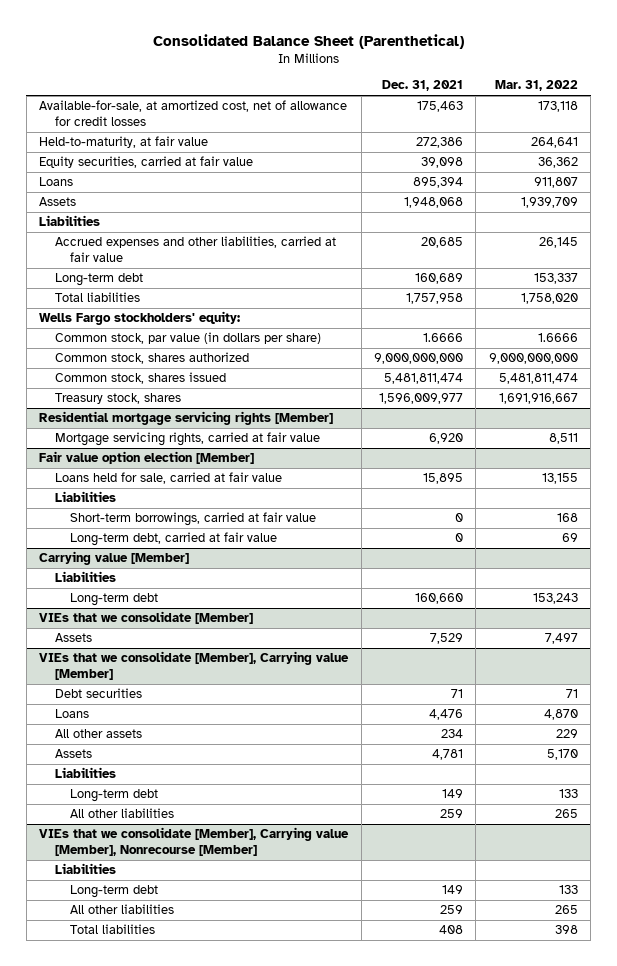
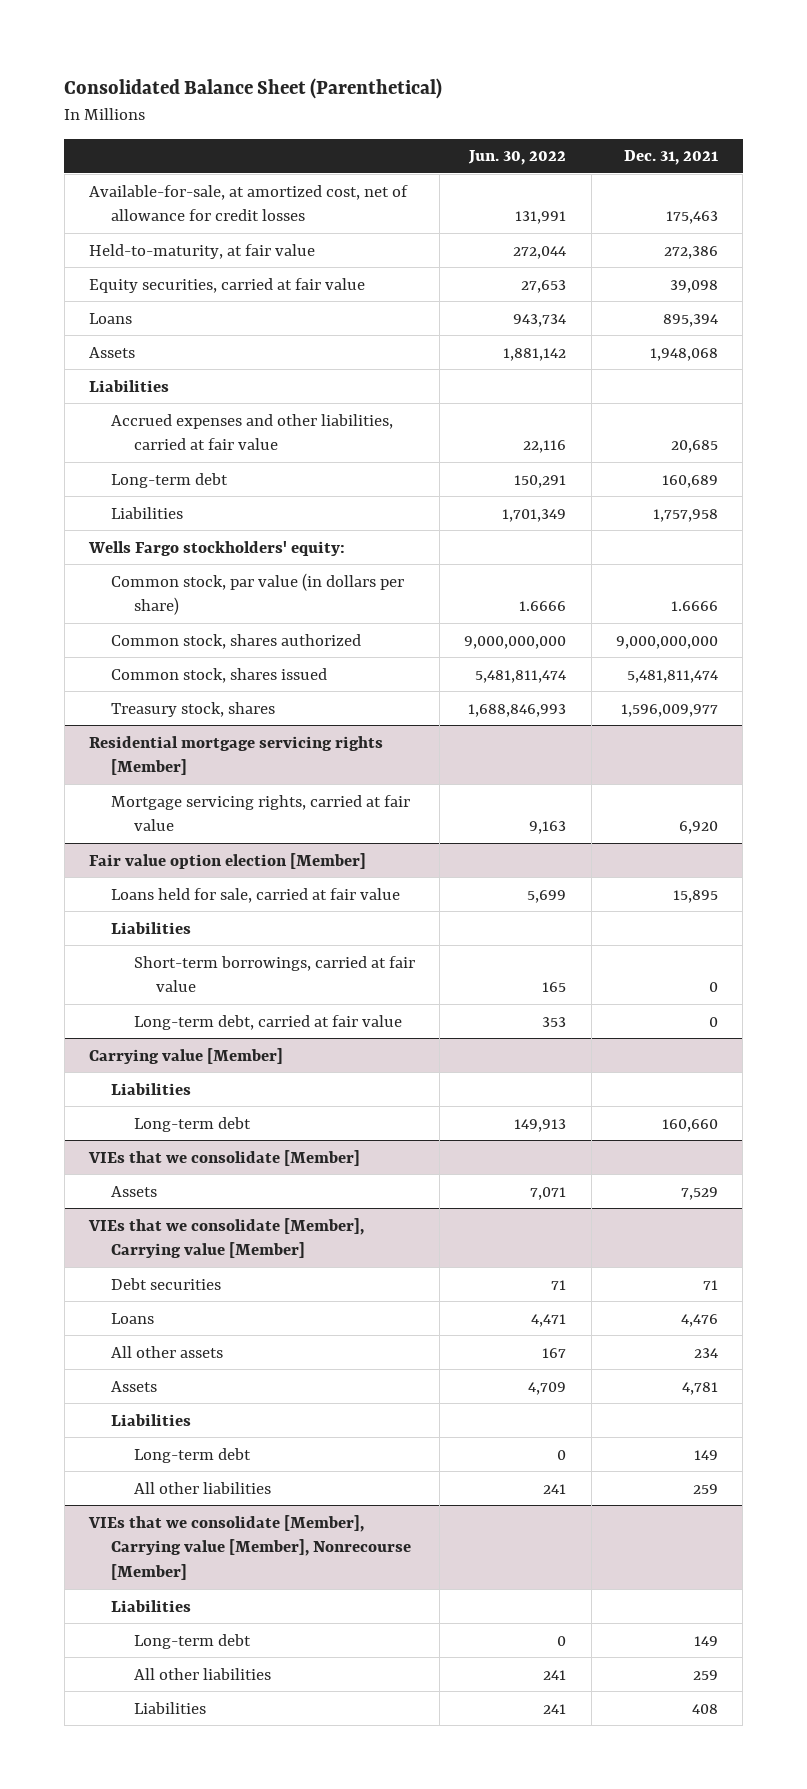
- | Dec. 31, 2021 | Mar. 31, 2022
+ | Jun. 30, 2022 | Dec. 31, 2021
- Total liabilities | 1,757,958 | 1,758,020
+ Liabilities | 1,701,349 | 1,757,958
@ VIEs that we consolidate [Member], Carrying value [Member], Nonrecourse [Member]
- Total liabilities | 408 | 398
+ Liabilities | 241 | 408

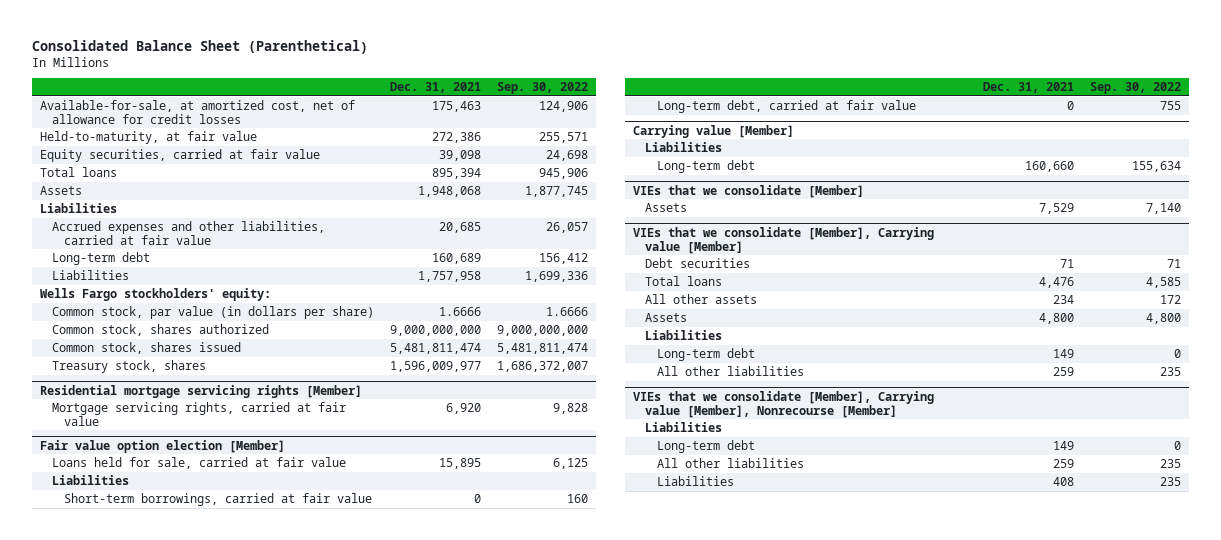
- | Jun. 30, 2022 | Dec. 31, 2021
+ | Dec. 31, 2021 | Sep. 30, 2022
- Loans | 943,734 | 895,394
+ Total loans | 895,394 | 945,906
@ VIEs that we consolidate [Member], Carrying value [Member]
- Loans | 4,471 | 4,476
+ Total loans | 4,476 | 4,585
- Assets | 4,709 | 4,781
+ Assets | 4,800 | 4,800

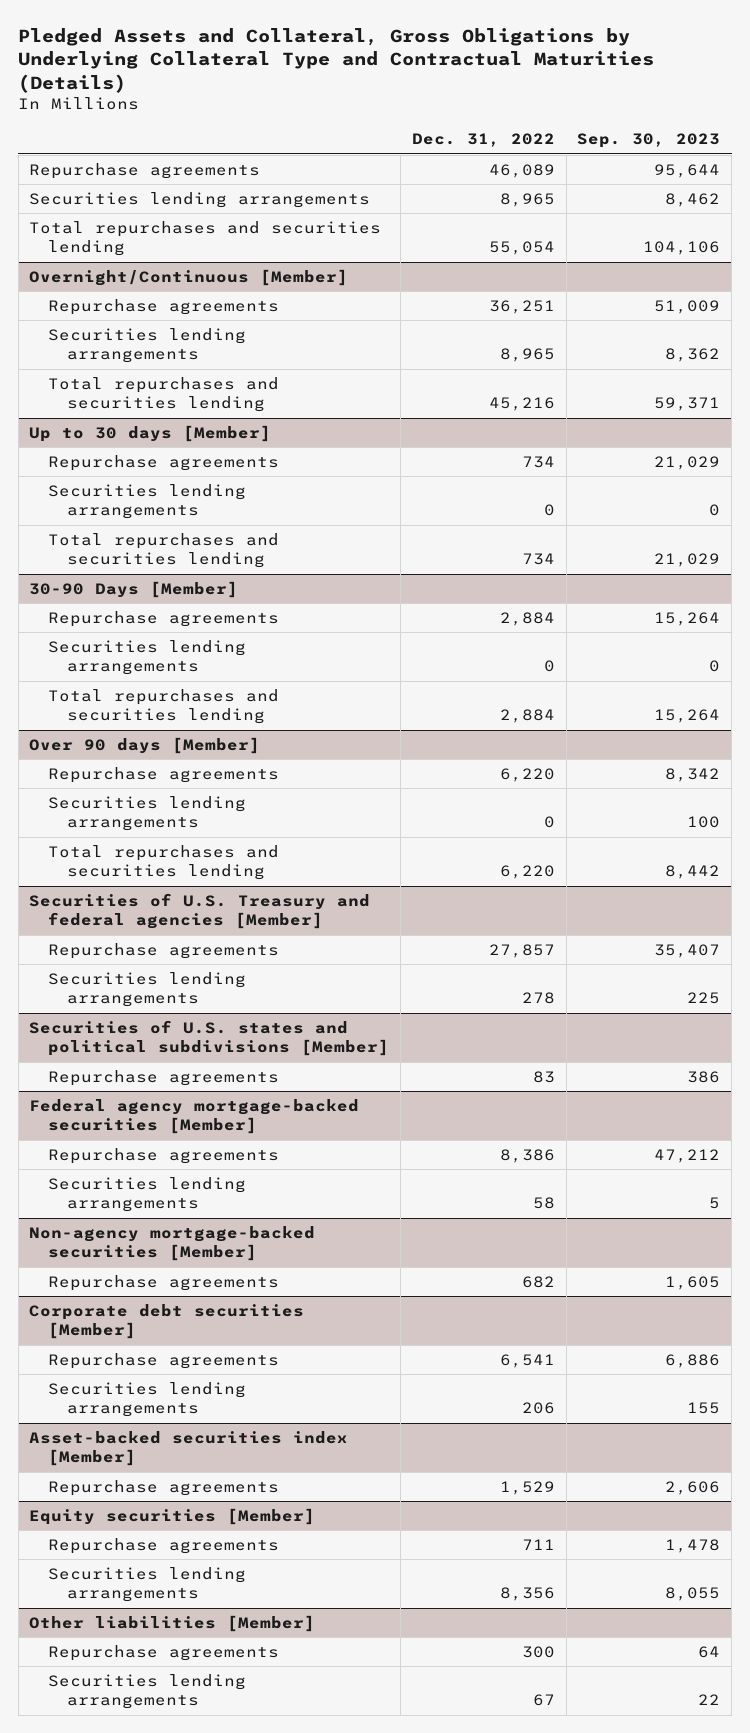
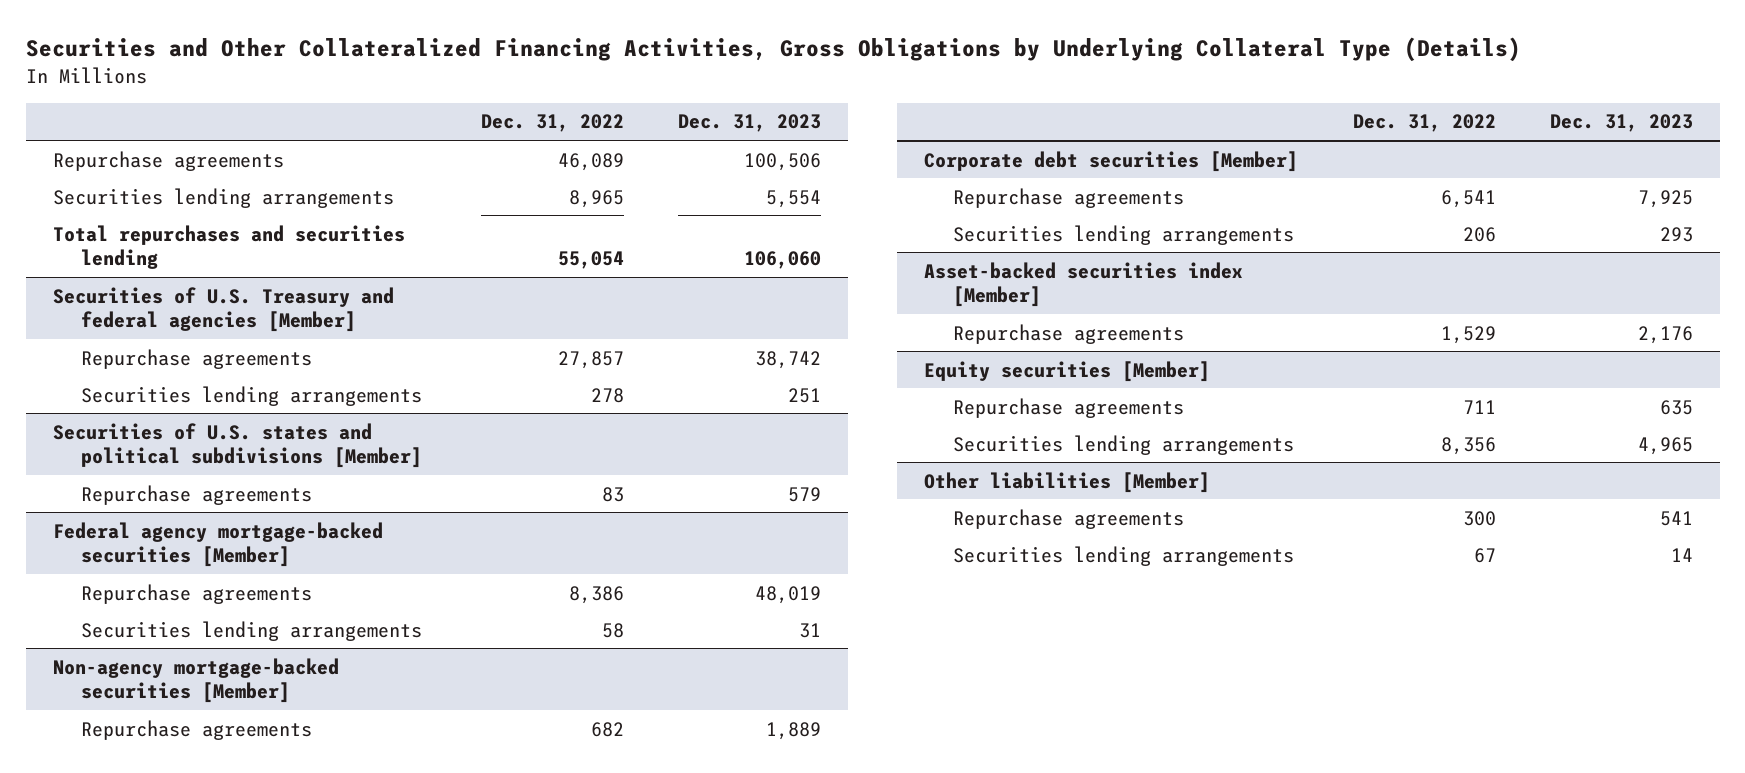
- Pledged Assets and Collateral, Gross Obligations by Underlying Collateral Type and Contractual Maturities (Details)
+ Securities and Other Collateralized Financing Activities, Gross Obligations by Underlying Collateral Type (Details)
- | Dec. 31, 2022 | Sep. 30, 2023
+ | Dec. 31, 2022 | Dec. 31, 2023
- Overnight/Continuous [Member]
- Repurchase agreements | 36,251 | 51,009
- Securities lending arrangements | 8,965 | 8,362
- Total repurchases and securities lending | 45,216 | 59,371
- Up to 30 days [Member]
- Repurchase agreements | 734 | 21,029
- Securities lending arrangements | 0 | 0
- Total repurchases and securities lending | 734 | 21,029
- 30-90 Days [Member]
- Repurchase agreements | 2,884 | 15,264
- Securities lending arrangements | 0 | 0
- Total repurchases and securities lending | 2,884 | 15,264
- Over 90 days [Member]
- Repurchase agreements | 6,220 | 8,342
- Securities lending arrangements | 0 | 100
- Total repurchases and securities lending | 6,220 | 8,442

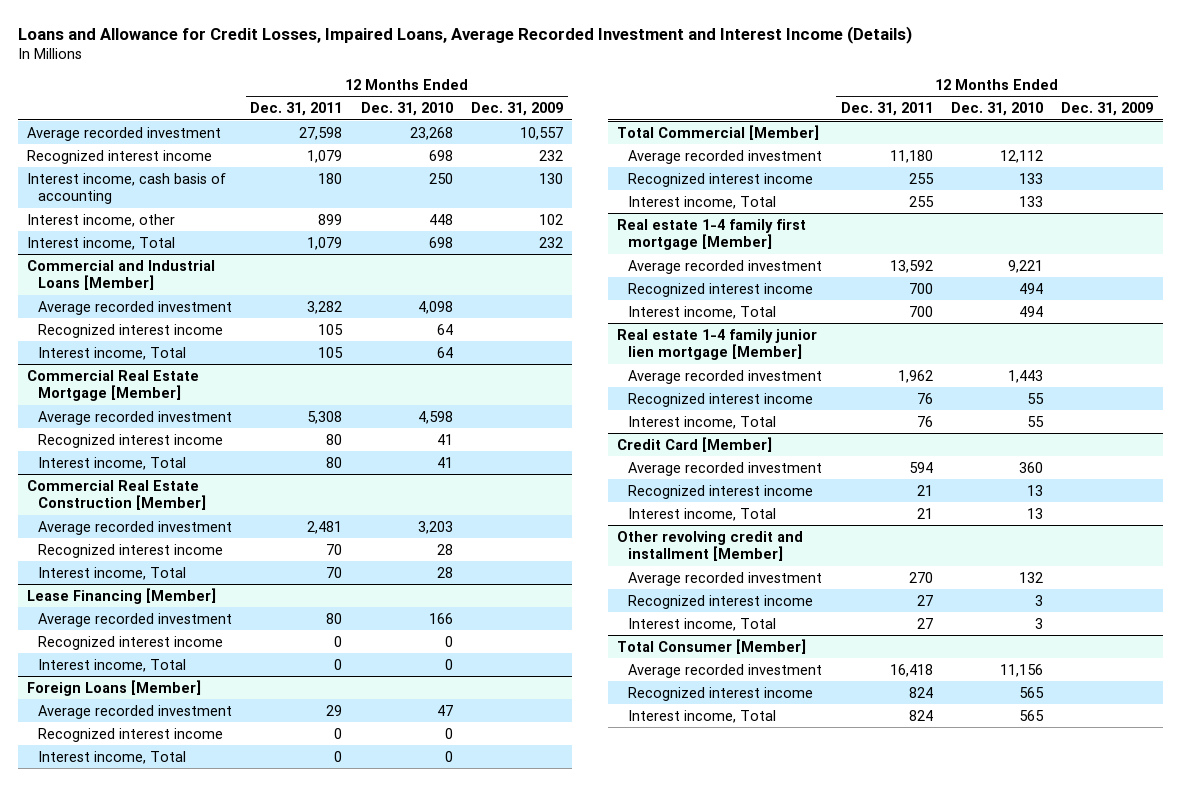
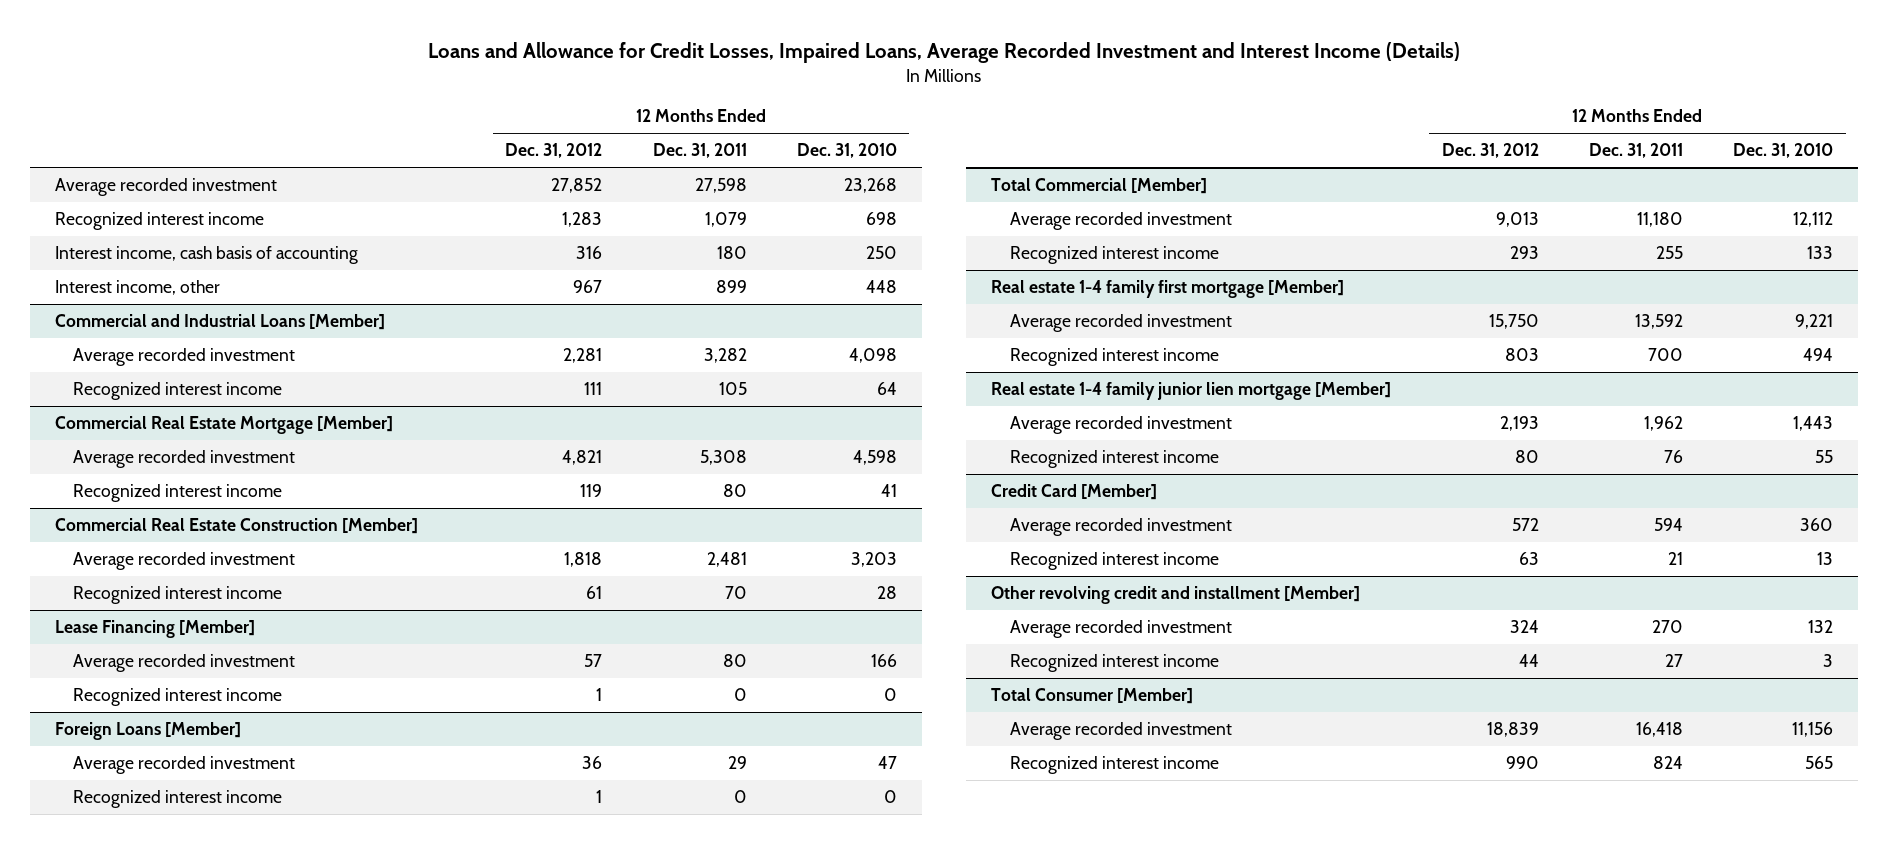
- | 12 Months Ended Dec. 31, 2011 | 12 Months Ended Dec. 31, 2010 | 12 Months Ended Dec. 31, 2009
+ | 12 Months Ended Dec. 31, 2012 | 12 Months Ended Dec. 31, 2011 | 12 Months Ended Dec. 31, 2010
- Interest income, Total | 1,079 | 698 | 232
@ Commercial and Industrial Loans [Member]
- Interest income, Total | 105 | 64 |
@ Commercial Real Estate Mortgage [Member]
- Interest income, Total | 80 | 41 |
@ Commercial Real Estate Construction [Member]
- Interest income, Total | 70 | 28 |
@ Lease Financing [Member]
- Interest income, Total | 0 | 0 |
@ Foreign Loans [Member]
- Interest income, Total | 0 | 0 |
@ Total Commercial [Member]
- Interest income, Total | 255 | 133 |
@ Real estate 1-4 family first mortgage [Member]
- Interest income, Total | 700 | 494 |
@ Real estate 1-4 family junior lien mortgage [Member]
- Interest income, Total | 76 | 55 |
@ Credit Card [Member]
- Interest income, Total | 21 | 13 |
@ Other revolving credit and installment [Member]
- Interest income, Total | 27 | 3 |
@ Total Consumer [Member]
- Interest income, Total | 824 | 565 |

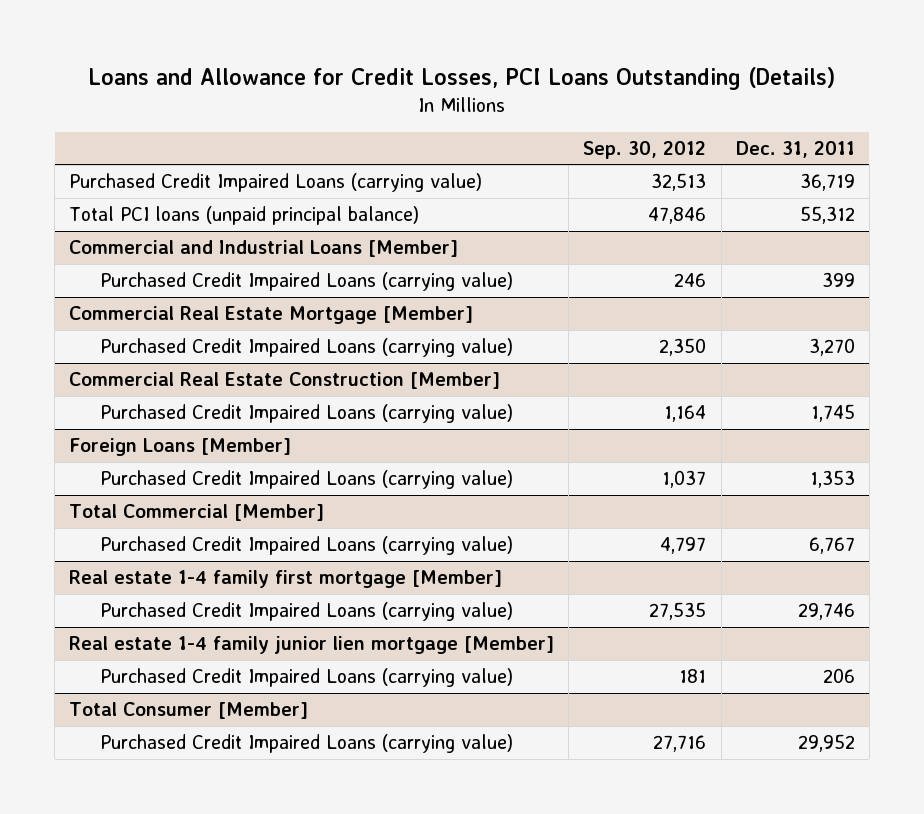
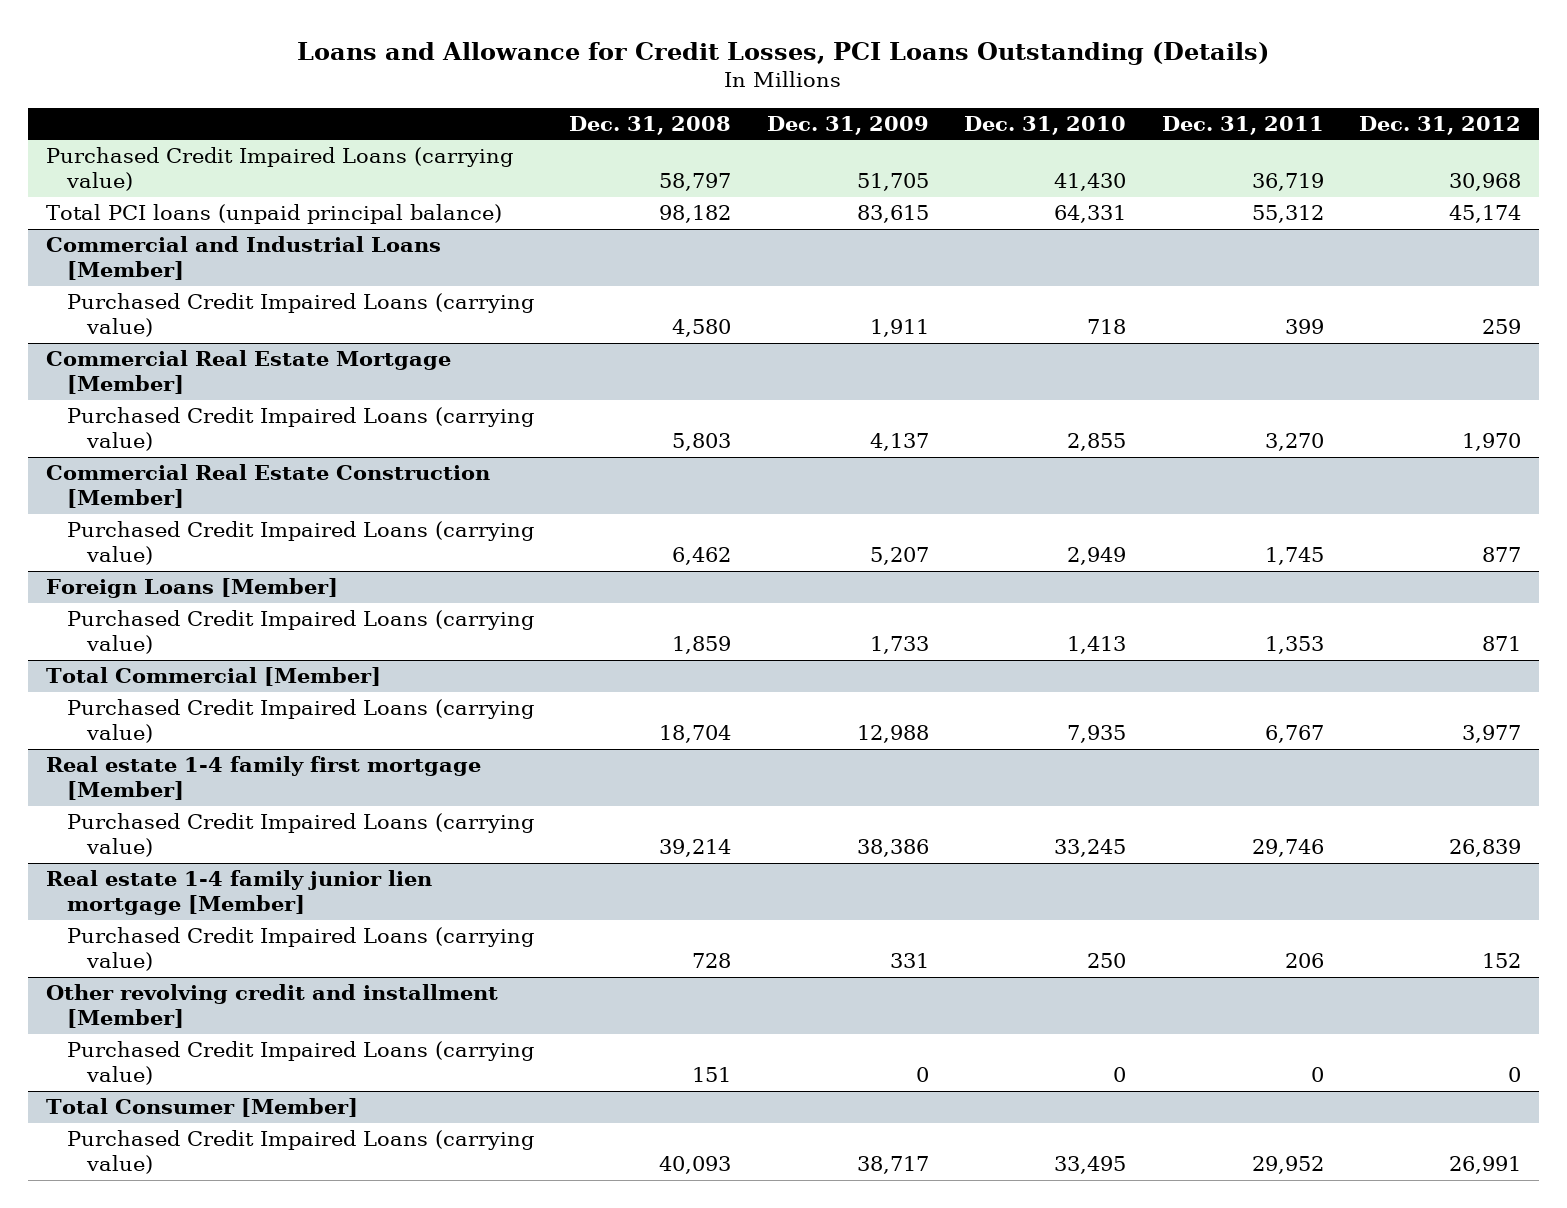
- | Sep. 30, 2012 | Dec. 31, 2011
+ | Dec. 31, 2008 | Dec. 31, 2009 | Dec. 31, 2010 | Dec. 31, 2011 | Dec. 31, 2012
+ Other revolving credit and installment [Member]
+ Purchased Credit Impaired Loans (carrying value) | 151 | 0 | 0 | 0 | 0

